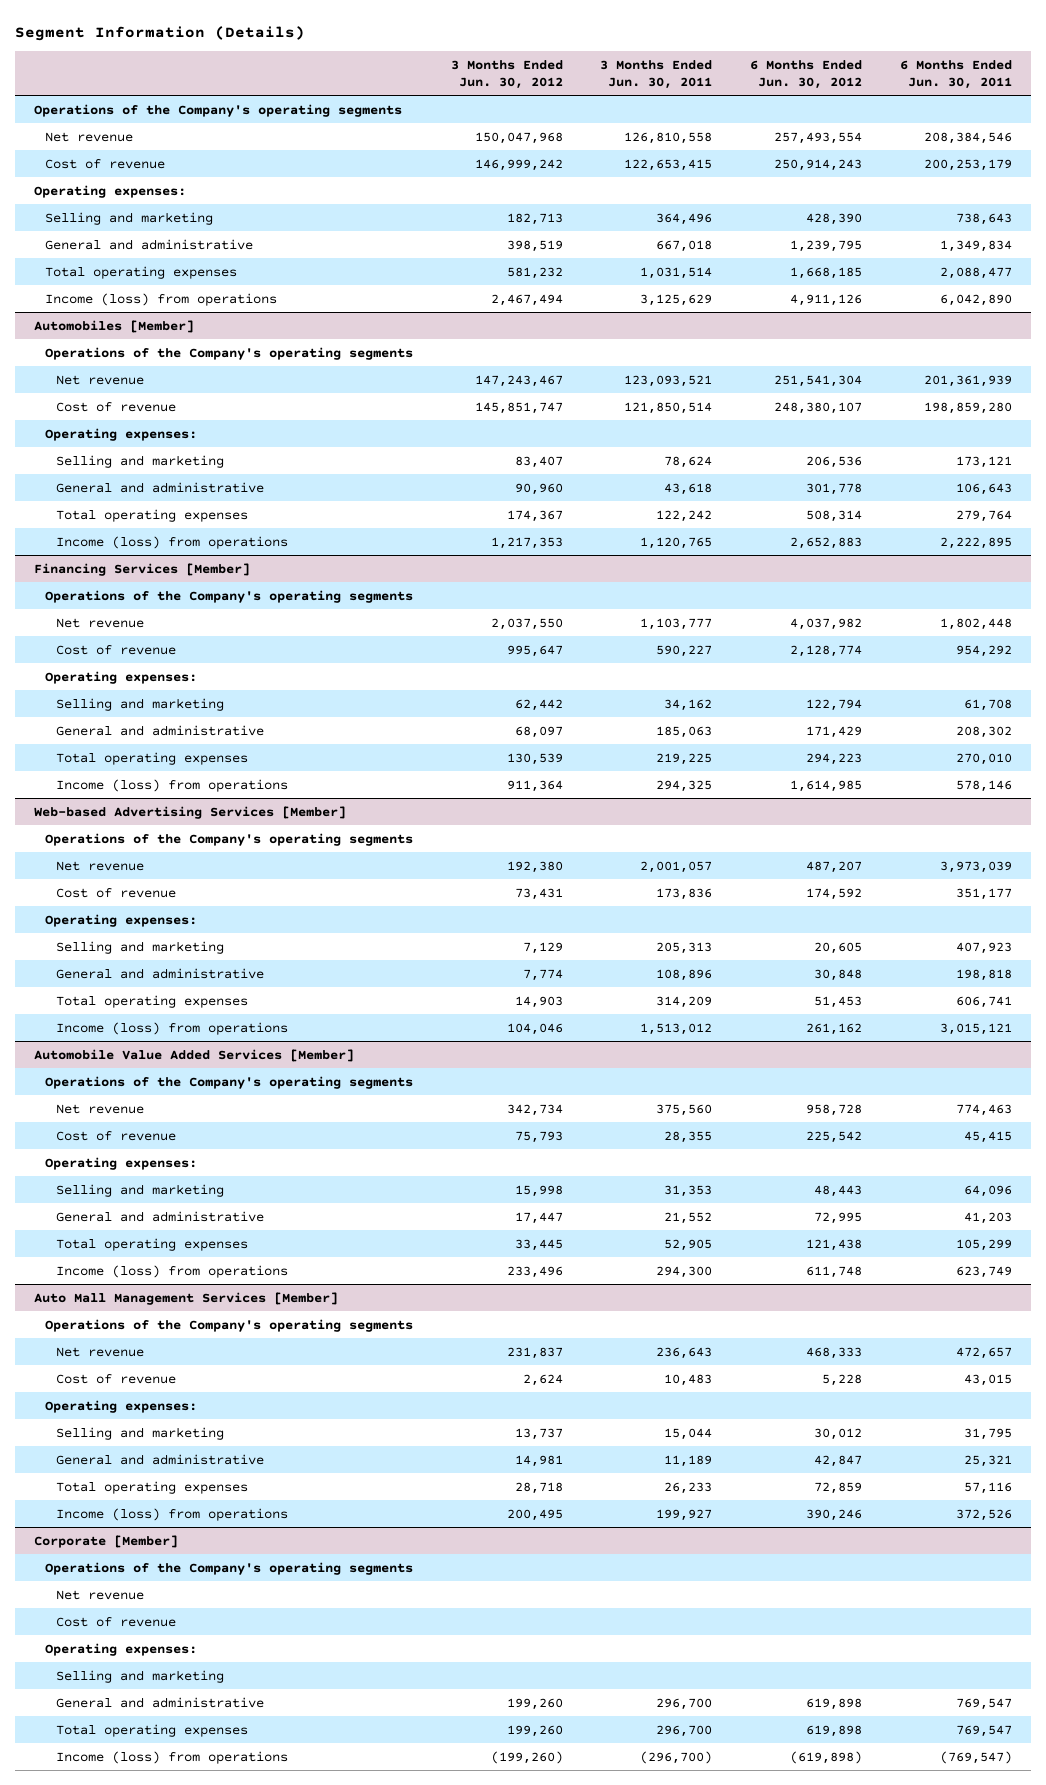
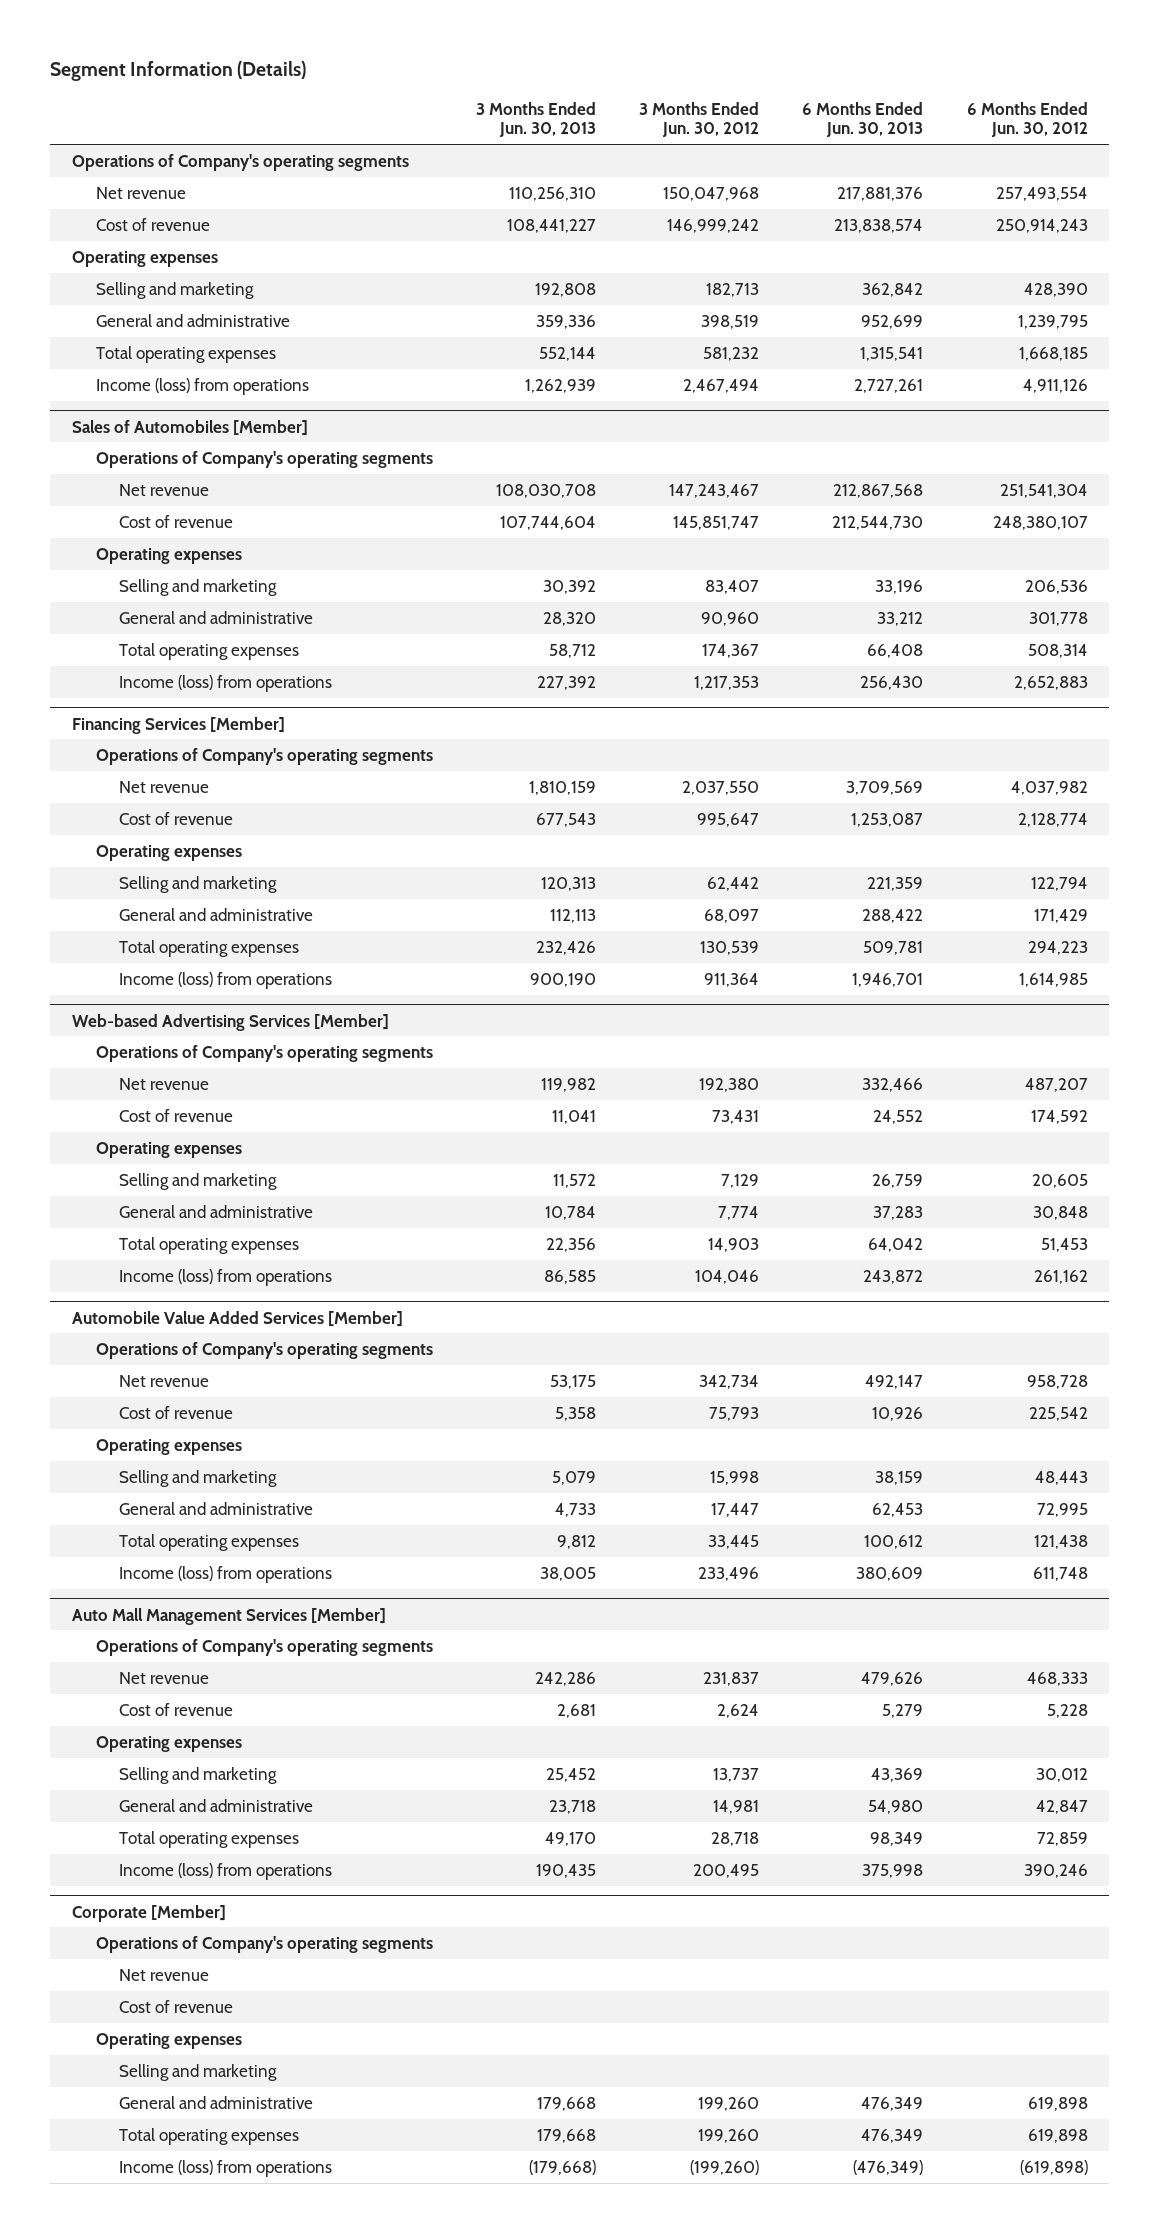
- | 3 Months Ended Jun. 30, 2012 | 3 Months Ended Jun. 30, 2011 | 6 Months Ended Jun. 30, 2012 | 6 Months Ended Jun. 30, 2011
+ | 3 Months Ended Jun. 30, 2013 | 3 Months Ended Jun. 30, 2012 | 6 Months Ended Jun. 30, 2013 | 6 Months Ended Jun. 30, 2012
- Operations of the Company's operating segments
+ Operations of Company's operating segments
- Operating expenses:
+ Operating expenses
- Automobiles [Member]
- Operations of the Company's operating segments
+ Sales of Automobiles [Member]
+ Operations of Company's operating segments
- Operating expenses:
+ Operating expenses
@ Financing Services [Member]
- Operations of the Company's operating segments
+ Operations of Company's operating segments
- Operating expenses:
+ Operating expenses
@ Web-based Advertising Services [Member]
- Operations of the Company's operating segments
+ Operations of Company's operating segments
- Operating expenses:
+ Operating expenses
@ Automobile Value Added Services [Member]
- Operations of the Company's operating segments
+ Operations of Company's operating segments
- Operating expenses:
+ Operating expenses
@ Auto Mall Management Services [Member]
- Operations of the Company's operating segments
+ Operations of Company's operating segments
- Operating expenses:
+ Operating expenses
@ Corporate [Member]
- Operations of the Company's operating segments
+ Operations of Company's operating segments
- Operating expenses:
+ Operating expenses

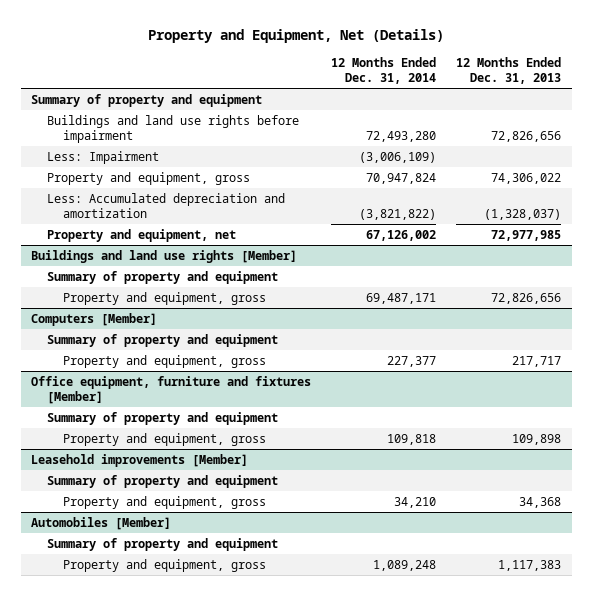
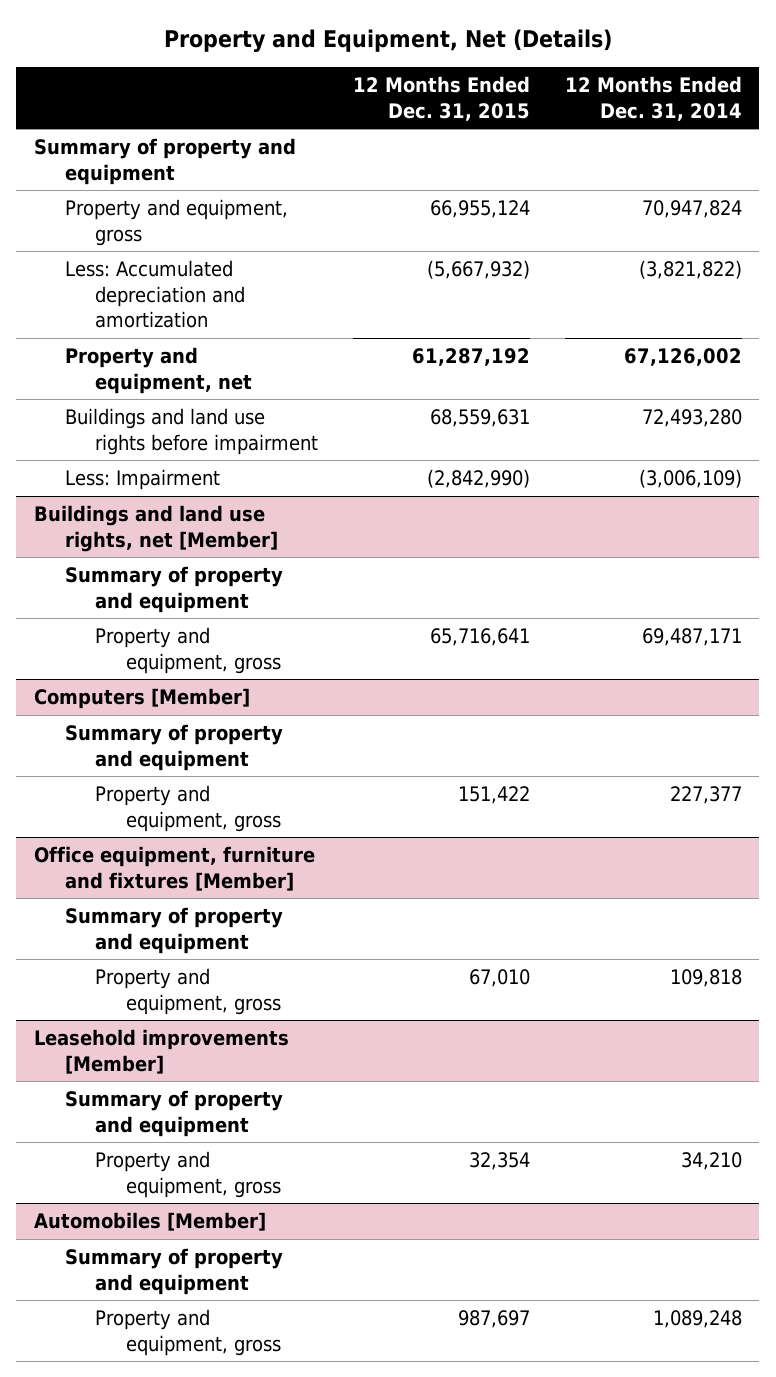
- | 12 Months Ended Dec. 31, 2014 | 12 Months Ended Dec. 31, 2013
+ | 12 Months Ended Dec. 31, 2015 | 12 Months Ended Dec. 31, 2014
- Buildings and land use rights [Member]
moved down: Buildings and land use rights before impairment | 68,559,631 | 72,493,280
moved down: Less: Impairment | (2,842,990) | (3,006,109)
+ Buildings and land use rights, net [Member]

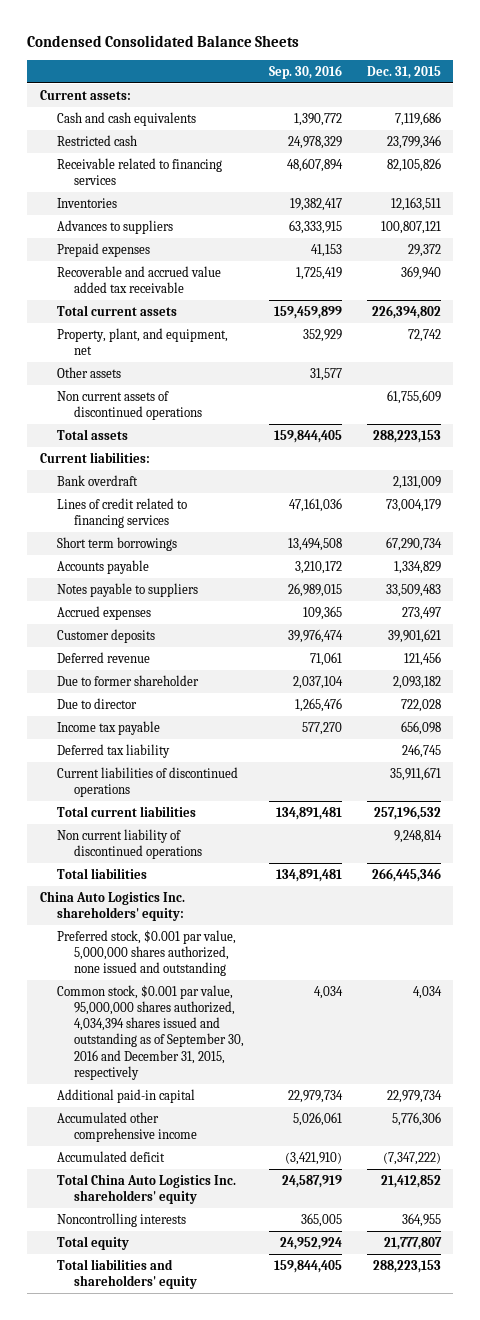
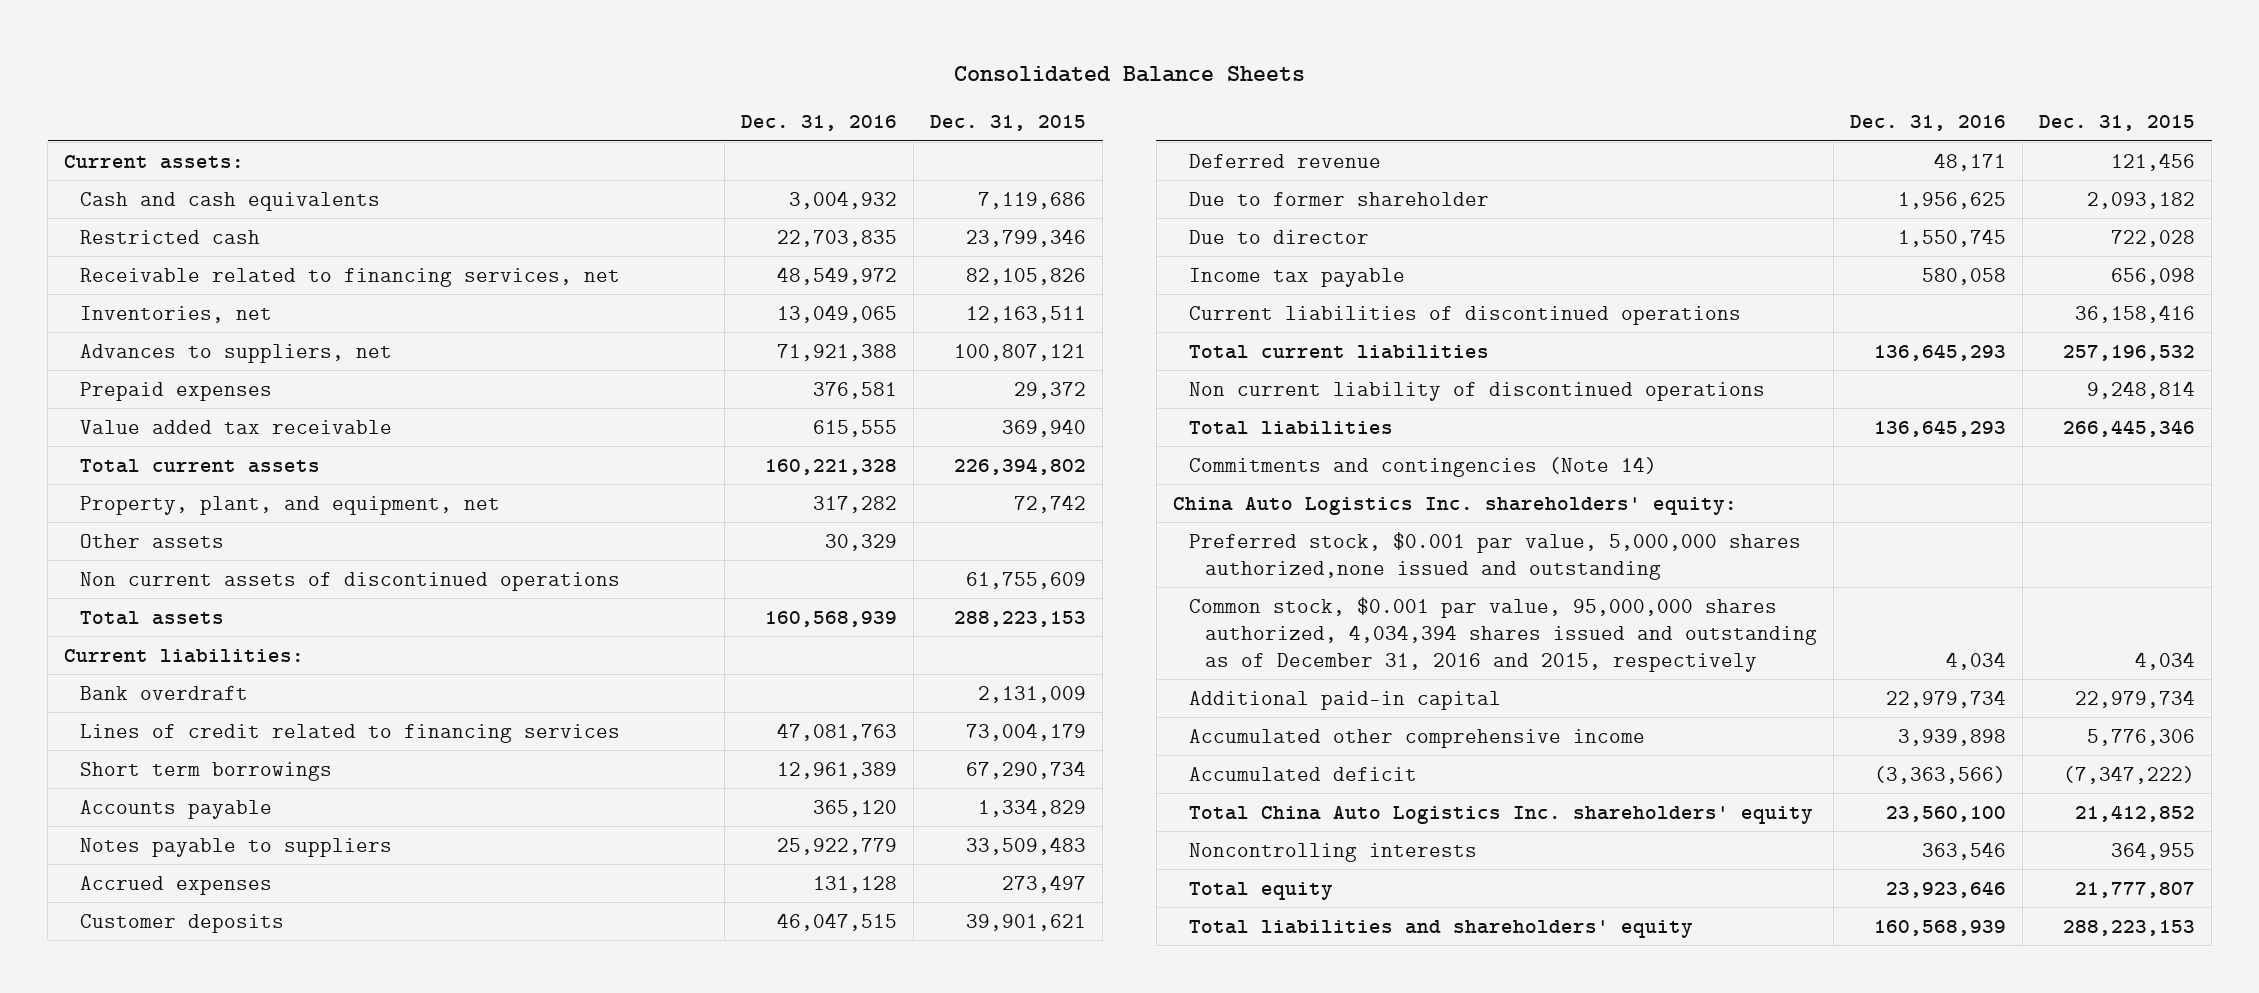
- Condensed Consolidated Balance Sheets
+ Consolidated Balance Sheets
- | Sep. 30, 2016 | Dec. 31, 2015
+ | Dec. 31, 2016 | Dec. 31, 2015
- Receivable related to financing services | 48,607,894 | 82,105,826
- Inventories | 19,382,417 | 12,163,511
- Advances to suppliers | 63,333,915 | 100,807,121
+ Receivable related to financing services, net | 48,549,972 | 82,105,826
+ Inventories, net | 13,049,065 | 12,163,511
+ Advances to suppliers, net | 71,921,388 | 100,807,121
- Recoverable and accrued value added tax receivable | 1,725,419 | 369,940
+ Value added tax receivable | 615,555 | 369,940
- Deferred tax liability | | 246,745
- Current liabilities of discontinued operations | | 35,911,671
+ Current liabilities of discontinued operations | | 36,158,416
+ Commitments and contingencies (Note 14)
- Preferred stock, $0.001 par value, 5,000,000 shares authorized, none issued and outstanding
- Common stock, $0.001 par value, 95,000,000 shares authorized, 4,034,394 shares issued and outstanding as of September 30, 2016 and December 31, 2015, respectively | 4,034 | 4,034
+ Preferred stock, $0.001 par value, 5,000,000 shares authorized,none issued and outstanding
+ Common stock, $0.001 par value, 95,000,000 shares authorized, 4,034,394 shares issued and outstanding as of December 31, 2016 and 2015, respectively | 4,034 | 4,034

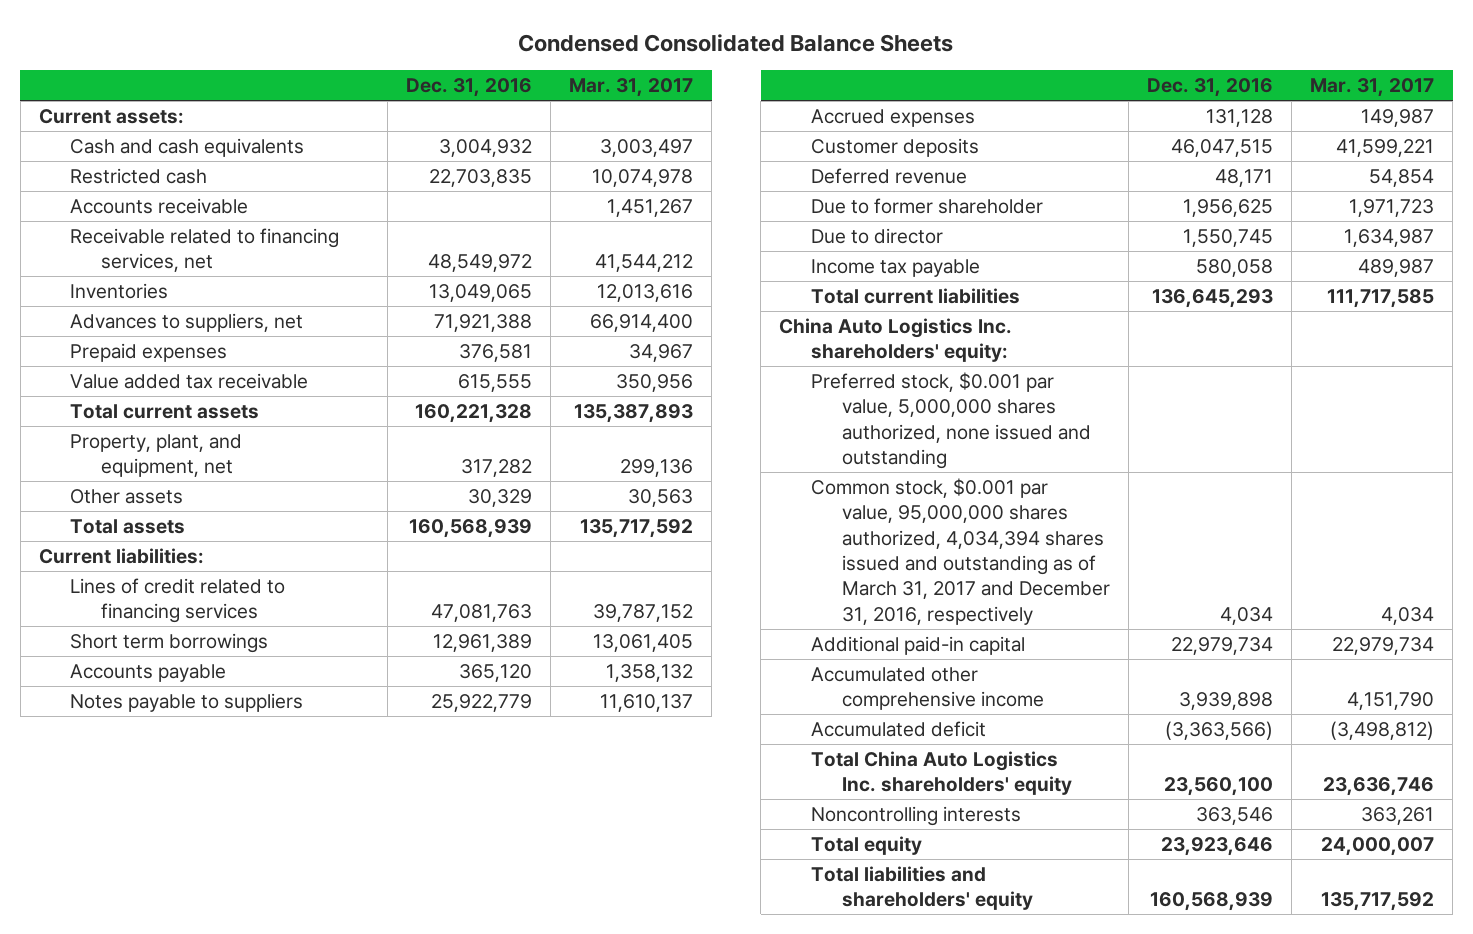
- Consolidated Balance Sheets
+ Condensed Consolidated Balance Sheets
- | Dec. 31, 2016 | Dec. 31, 2015
+ | Dec. 31, 2016 | Mar. 31, 2017
+ Accounts receivable | | 1,451,267
- Inventories, net | 13,049,065 | 12,163,511
+ Inventories | 13,049,065 | 12,013,616
- Non current assets of discontinued operations | | 61,755,609
- Bank overdraft | | 2,131,009
- Current liabilities of discontinued operations | | 36,158,416
- Non current liability of discontinued operations | | 9,248,814
- Total liabilities | 136,645,293 | 266,445,346
- Commitments and contingencies (Note 14)
- Preferred stock, $0.001 par value, 5,000,000 shares authorized,none issued and outstanding
- Common stock, $0.001 par value, 95,000,000 shares authorized, 4,034,394 shares issued and outstanding as of December 31, 2016 and 2015, respectively | 4,034 | 4,034
+ Preferred stock, $0.001 par value, 5,000,000 shares authorized, none issued and outstanding
+ Common stock, $0.001 par value, 95,000,000 shares authorized, 4,034,394 shares issued and outstanding as of March 31, 2017 and December 31, 2016, respectively | 4,034 | 4,034

